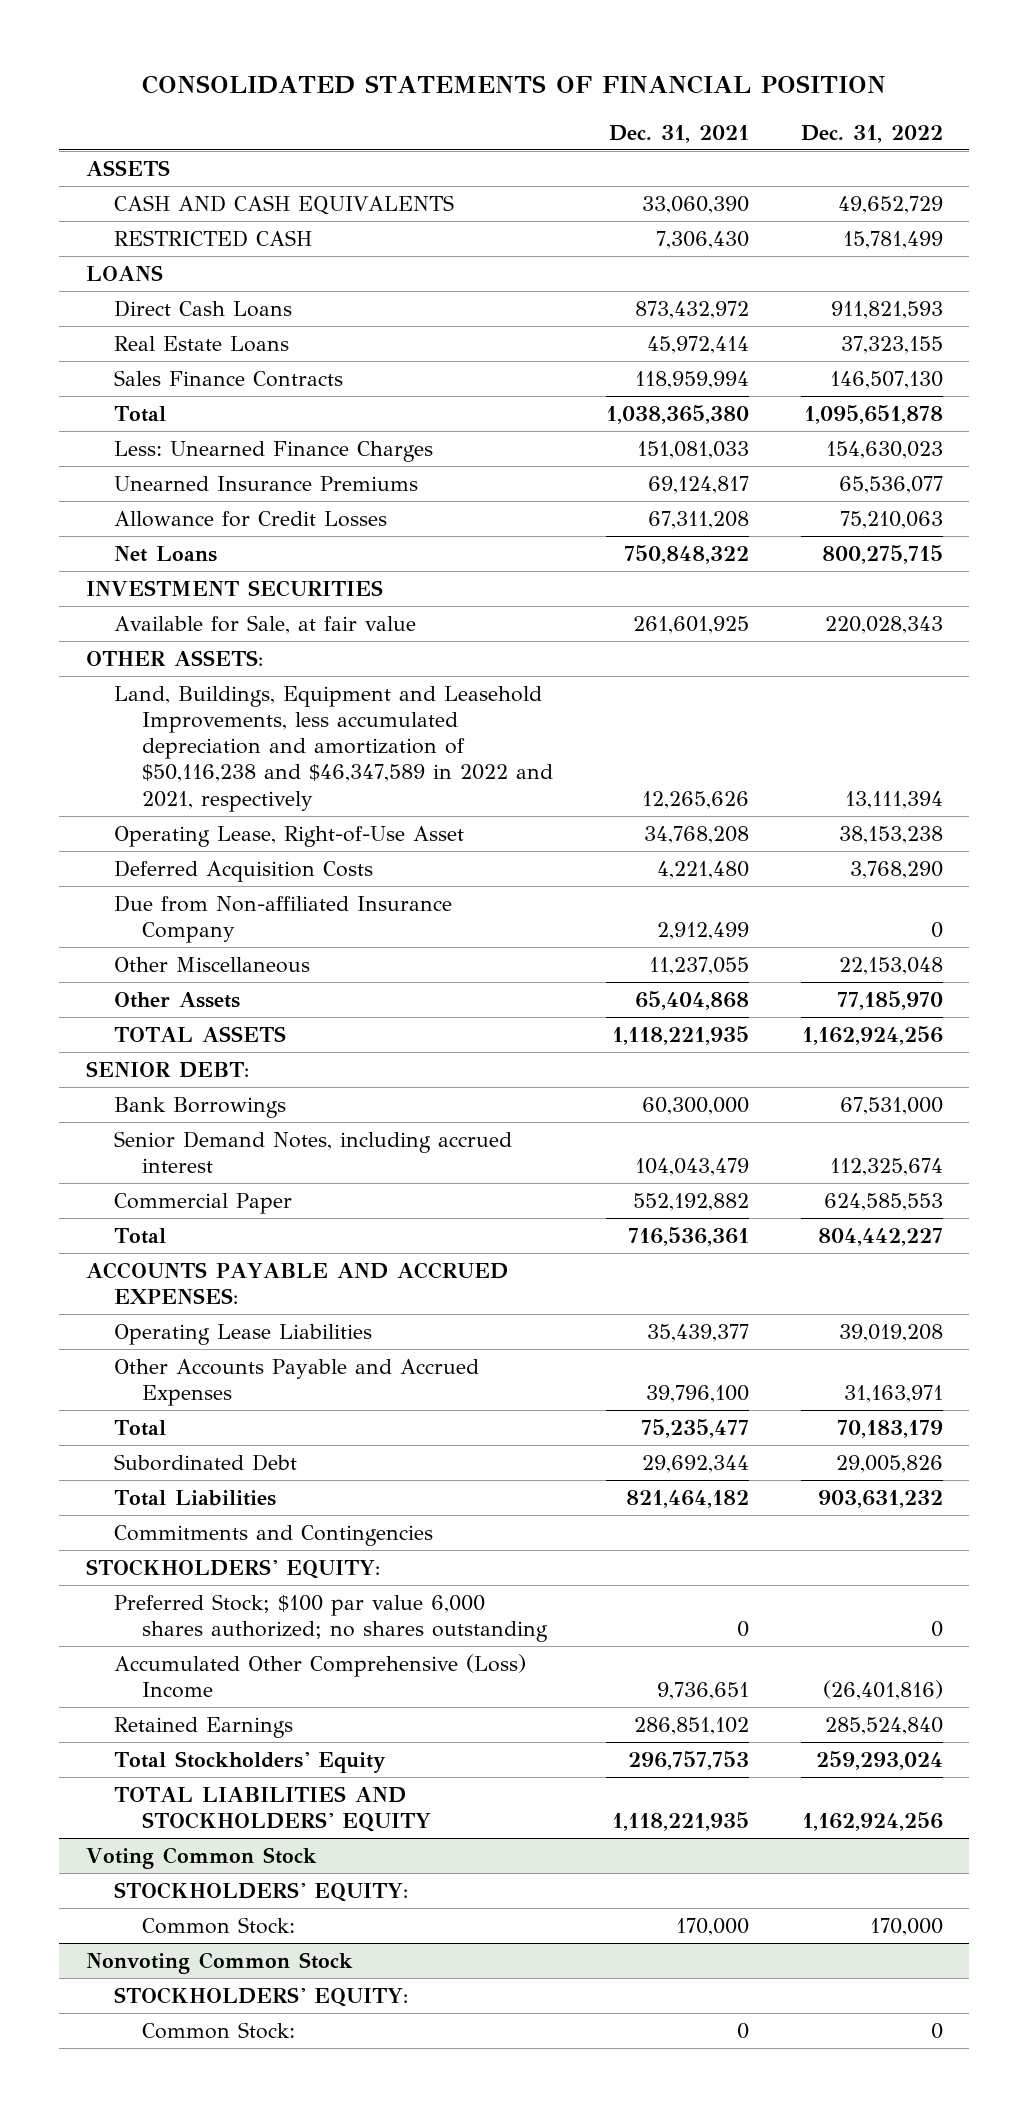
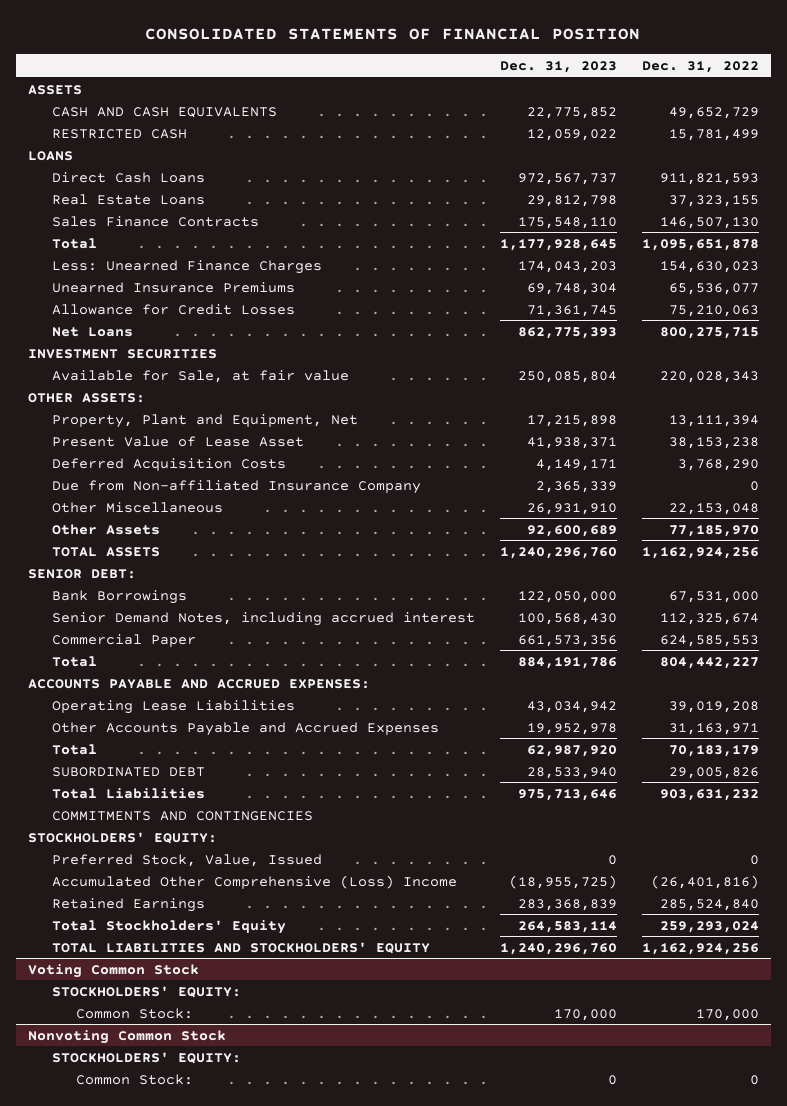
- | Dec. 31, 2021 | Dec. 31, 2022
+ | Dec. 31, 2023 | Dec. 31, 2022
- Land, Buildings, Equipment and Leasehold Improvements, less accumulated depreciation and amortization of $50,116,238 and $46,347,589 in 2022 and 2021, respectively | 12,265,626 | 13,111,394
- Operating Lease, Right-of-Use Asset | 34,768,208 | 38,153,238
+ Property, Plant and Equipment, Net | 17,215,898 | 13,111,394
+ Present Value of Lease Asset | 41,938,371 | 38,153,238
- Subordinated Debt | 29,692,344 | 29,005,826
+ SUBORDINATED DEBT | 28,533,940 | 29,005,826
- Commitments and Contingencies
+ COMMITMENTS AND CONTINGENCIES
- Preferred Stock; $100 par value 6,000 shares authorized; no shares outstanding | 0 | 0
+ Preferred Stock, Value, Issued | 0 | 0

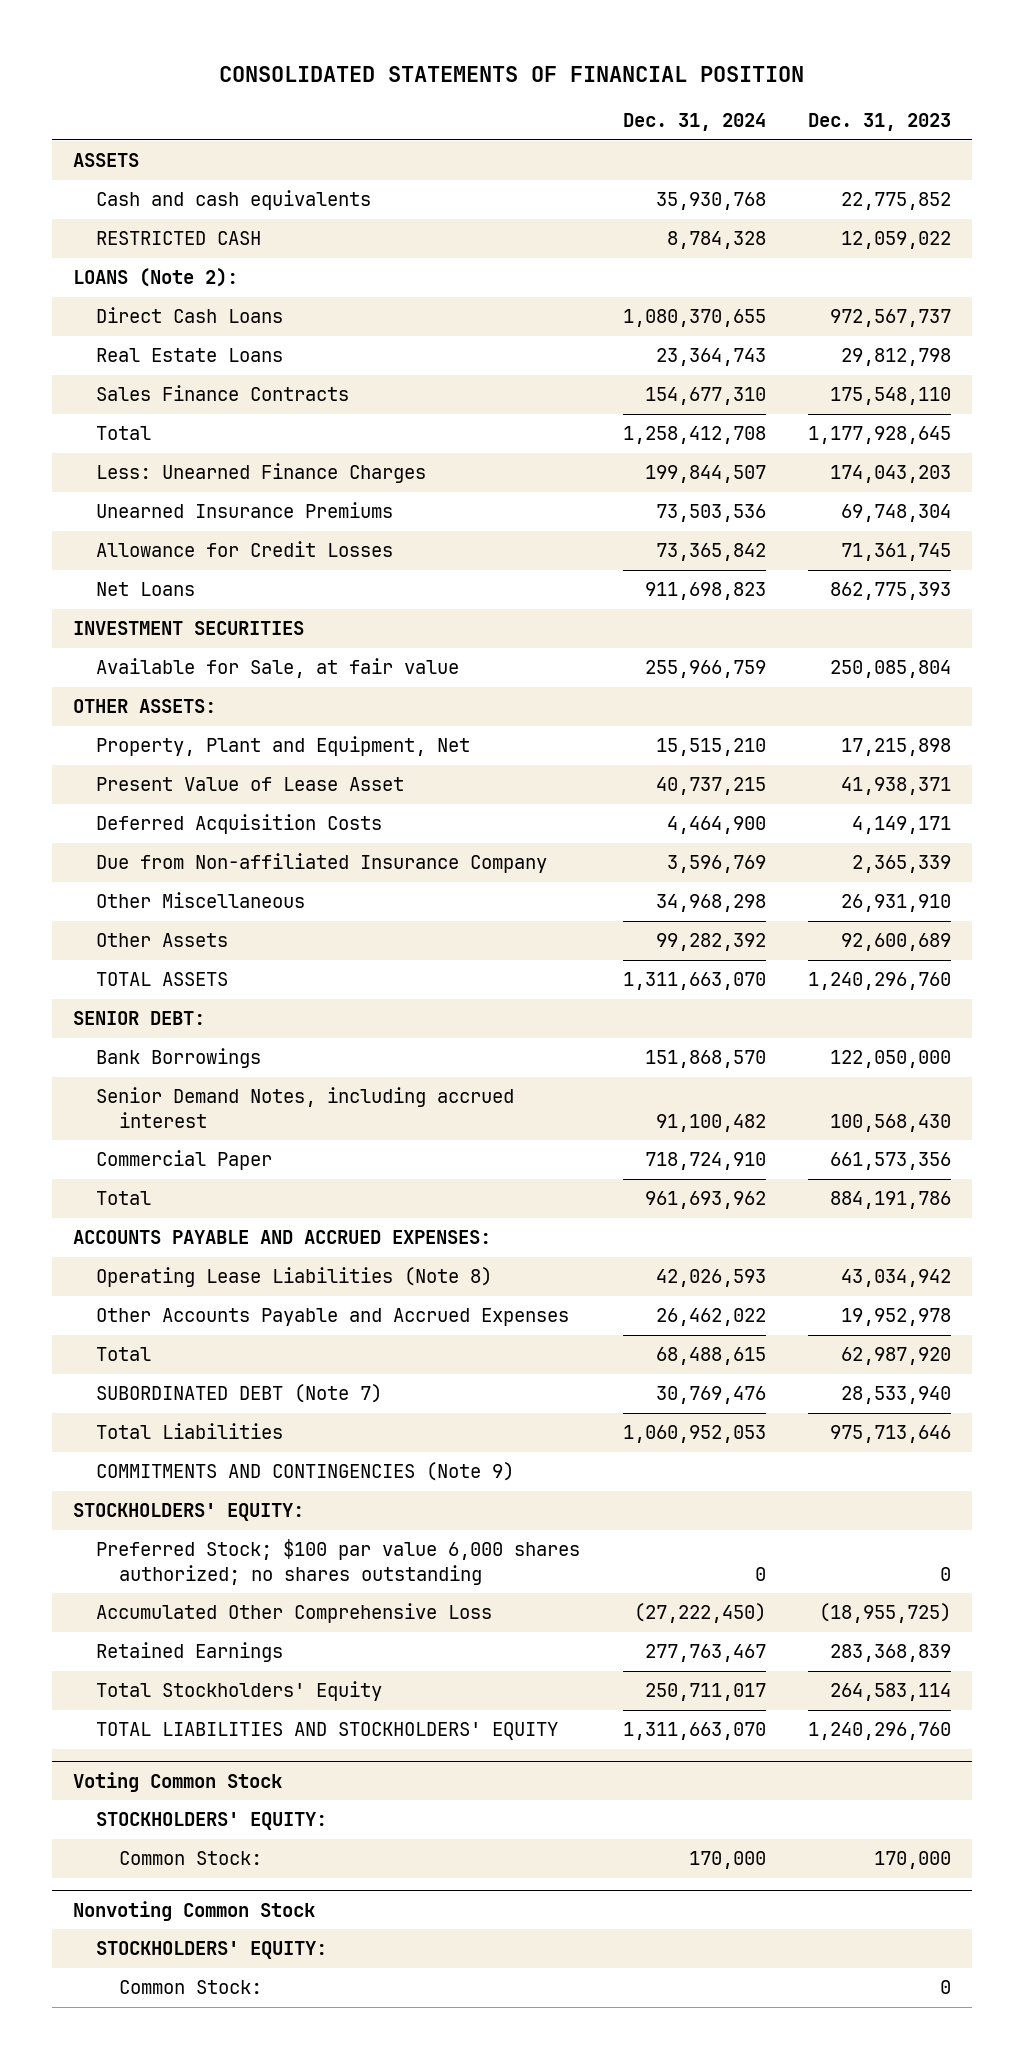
- | Dec. 31, 2023 | Dec. 31, 2022
+ | Dec. 31, 2024 | Dec. 31, 2023
- CASH AND CASH EQUIVALENTS | 22,775,852 | 49,652,729
+ Cash and cash equivalents | 35,930,768 | 22,775,852
- LOANS
+ LOANS (Note 2):
- Operating Lease Liabilities | 43,034,942 | 39,019,208
+ Operating Lease Liabilities (Note 8) | 42,026,593 | 43,034,942
- SUBORDINATED DEBT | 28,533,940 | 29,005,826
+ SUBORDINATED DEBT (Note 7) | 30,769,476 | 28,533,940
- COMMITMENTS AND CONTINGENCIES
+ COMMITMENTS AND CONTINGENCIES (Note 9)
- Preferred Stock, Value, Issued | 0 | 0
- Accumulated Other Comprehensive (Loss) Income | (18,955,725) | (26,401,816)
+ Preferred Stock; $100 par value 6,000 shares authorized; no shares outstanding | 0 | 0
+ Accumulated Other Comprehensive Loss | (27,222,450) | (18,955,725)

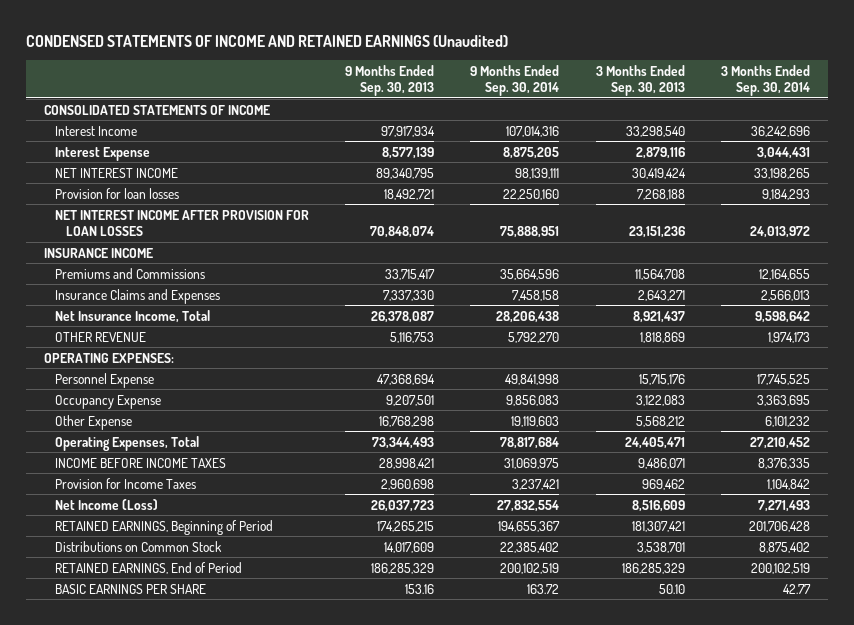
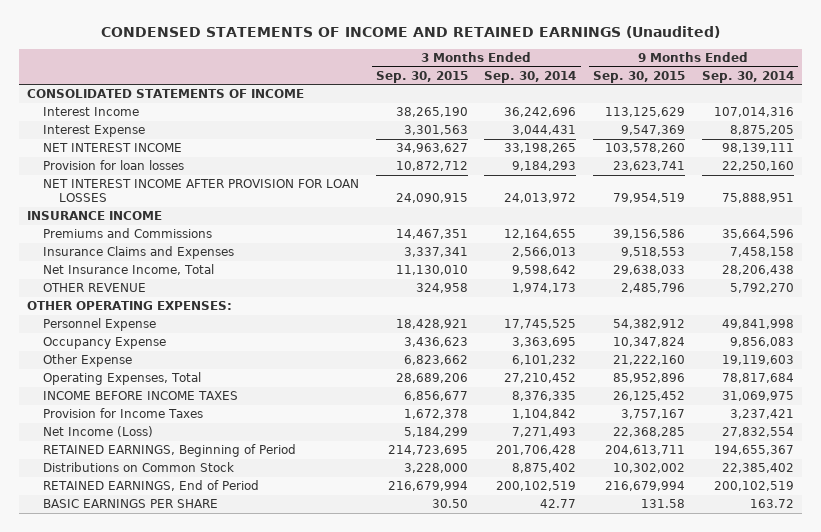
- | 9 Months Ended Sep. 30, 2013 | 9 Months Ended Sep. 30, 2014 | 3 Months Ended Sep. 30, 2013 | 3 Months Ended Sep. 30, 2014
+ | 3 Months Ended Sep. 30, 2015 | 3 Months Ended Sep. 30, 2014 | 9 Months Ended Sep. 30, 2015 | 9 Months Ended Sep. 30, 2014
- OPERATING EXPENSES:
+ OTHER OPERATING EXPENSES:

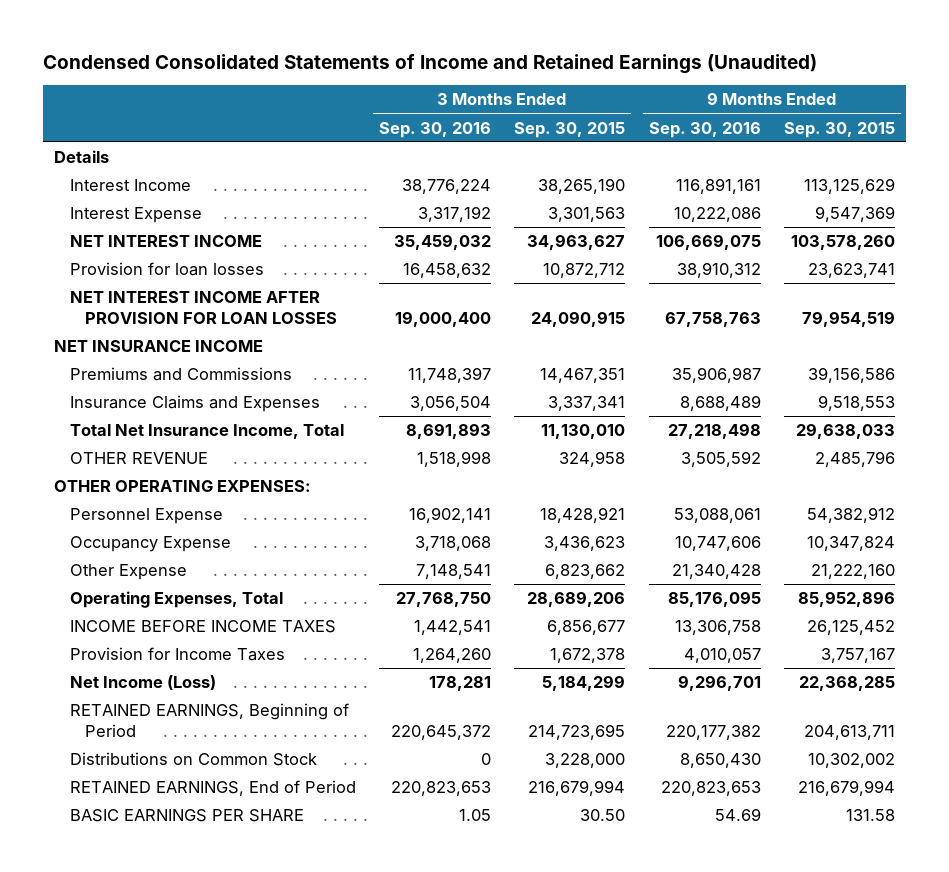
- CONDENSED STATEMENTS OF INCOME AND RETAINED EARNINGS (Unaudited)
+ Condensed Consolidated Statements of Income and Retained Earnings (Unaudited)
- | 3 Months Ended Sep. 30, 2015 | 3 Months Ended Sep. 30, 2014 | 9 Months Ended Sep. 30, 2015 | 9 Months Ended Sep. 30, 2014
+ | 3 Months Ended Sep. 30, 2016 | 3 Months Ended Sep. 30, 2015 | 9 Months Ended Sep. 30, 2016 | 9 Months Ended Sep. 30, 2015
- CONSOLIDATED STATEMENTS OF INCOME
+ Details
- INSURANCE INCOME
+ NET INSURANCE INCOME
- Net Insurance Income, Total | 11,130,010 | 9,598,642 | 29,638,033 | 28,206,438
+ Total Net Insurance Income, Total | 8,691,893 | 11,130,010 | 27,218,498 | 29,638,033

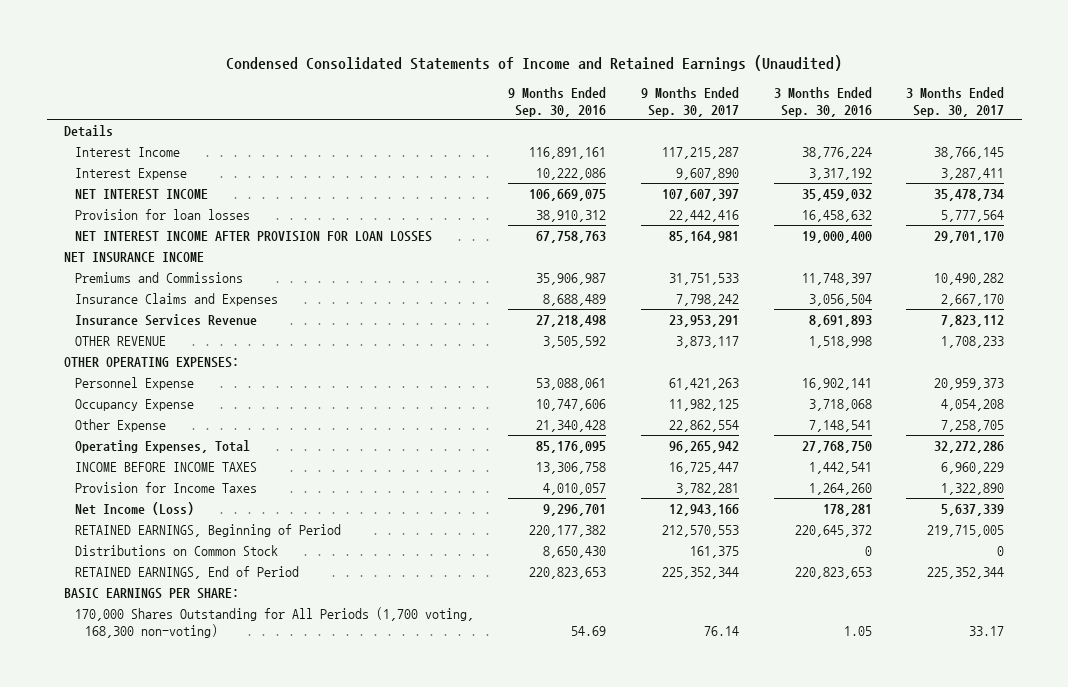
- | 3 Months Ended Sep. 30, 2016 | 3 Months Ended Sep. 30, 2015 | 9 Months Ended Sep. 30, 2016 | 9 Months Ended Sep. 30, 2015
+ | 9 Months Ended Sep. 30, 2016 | 9 Months Ended Sep. 30, 2017 | 3 Months Ended Sep. 30, 2016 | 3 Months Ended Sep. 30, 2017
- Total Net Insurance Income, Total | 8,691,893 | 11,130,010 | 27,218,498 | 29,638,033
+ Insurance Services Revenue | 27,218,498 | 23,953,291 | 8,691,893 | 7,823,112
- BASIC EARNINGS PER SHARE | 1.05 | 30.50 | 54.69 | 131.58
+ BASIC EARNINGS PER SHARE:
+ 170,000 Shares Outstanding for All Periods (1,700 voting, 168,300 non-voting) | 54.69 | 76.14 | 1.05 | 33.17

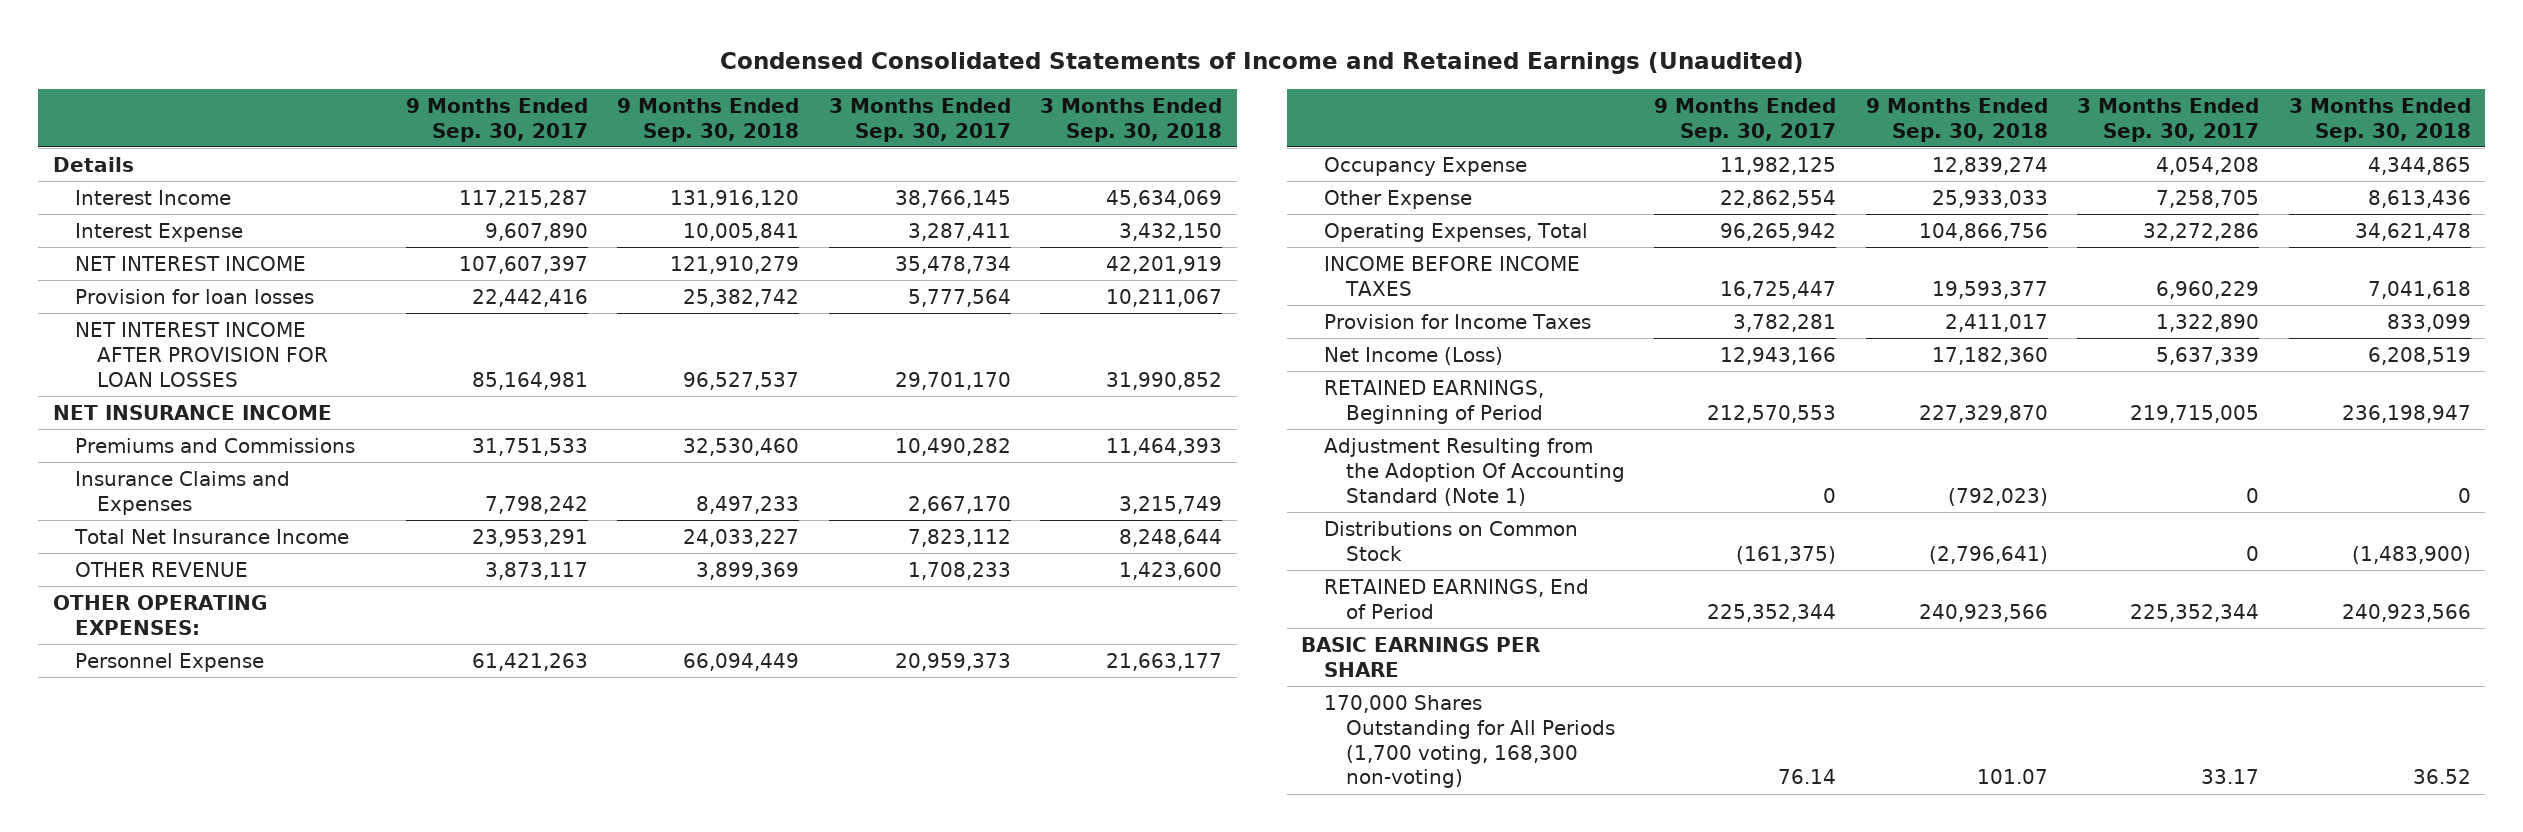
- | 9 Months Ended Sep. 30, 2016 | 9 Months Ended Sep. 30, 2017 | 3 Months Ended Sep. 30, 2016 | 3 Months Ended Sep. 30, 2017
+ | 9 Months Ended Sep. 30, 2017 | 9 Months Ended Sep. 30, 2018 | 3 Months Ended Sep. 30, 2017 | 3 Months Ended Sep. 30, 2018
- Insurance Services Revenue | 27,218,498 | 23,953,291 | 8,691,893 | 7,823,112
+ Total Net Insurance Income | 23,953,291 | 24,033,227 | 7,823,112 | 8,248,644
- Distributions on Common Stock | 8,650,430 | 161,375 | 0 | 0
+ Adjustment Resulting from the Adoption Of Accounting Standard (Note 1) | 0 | (792,023) | 0 | 0
+ Distributions on Common Stock | (161,375) | (2,796,641) | 0 | (1,483,900)
- BASIC EARNINGS PER SHARE:
+ BASIC EARNINGS PER SHARE

